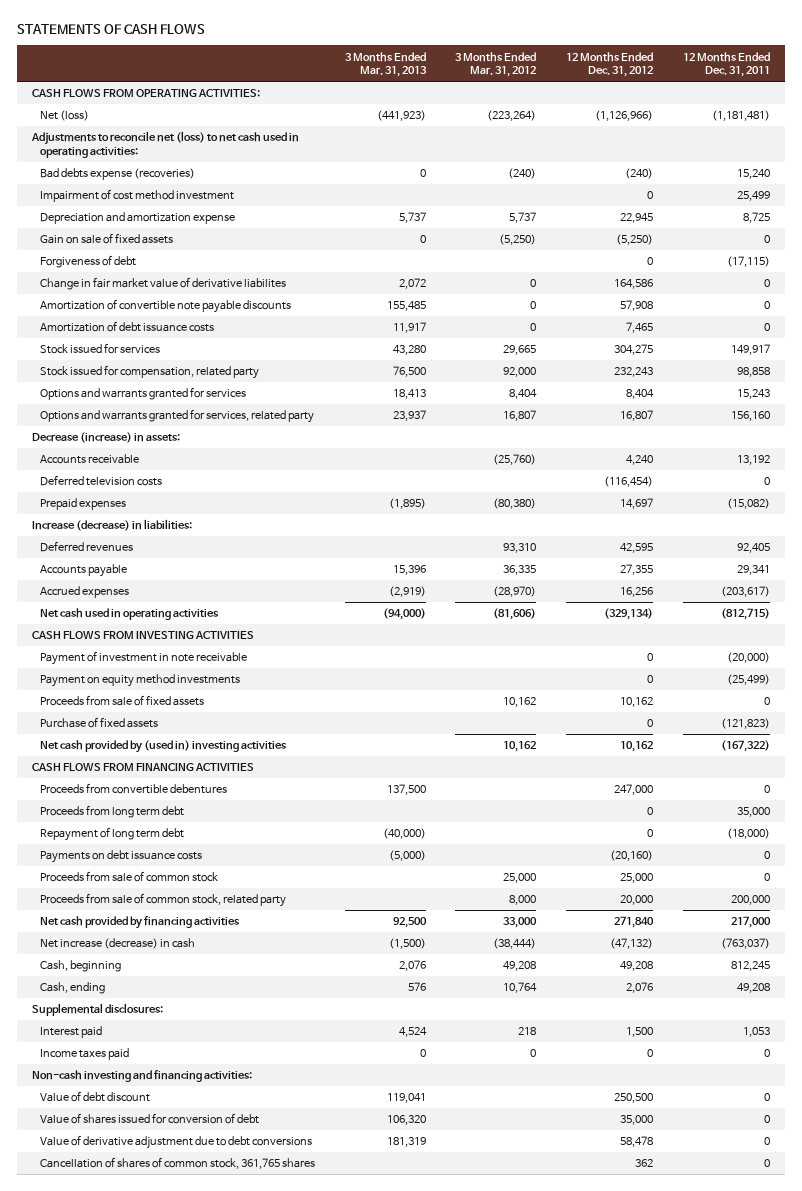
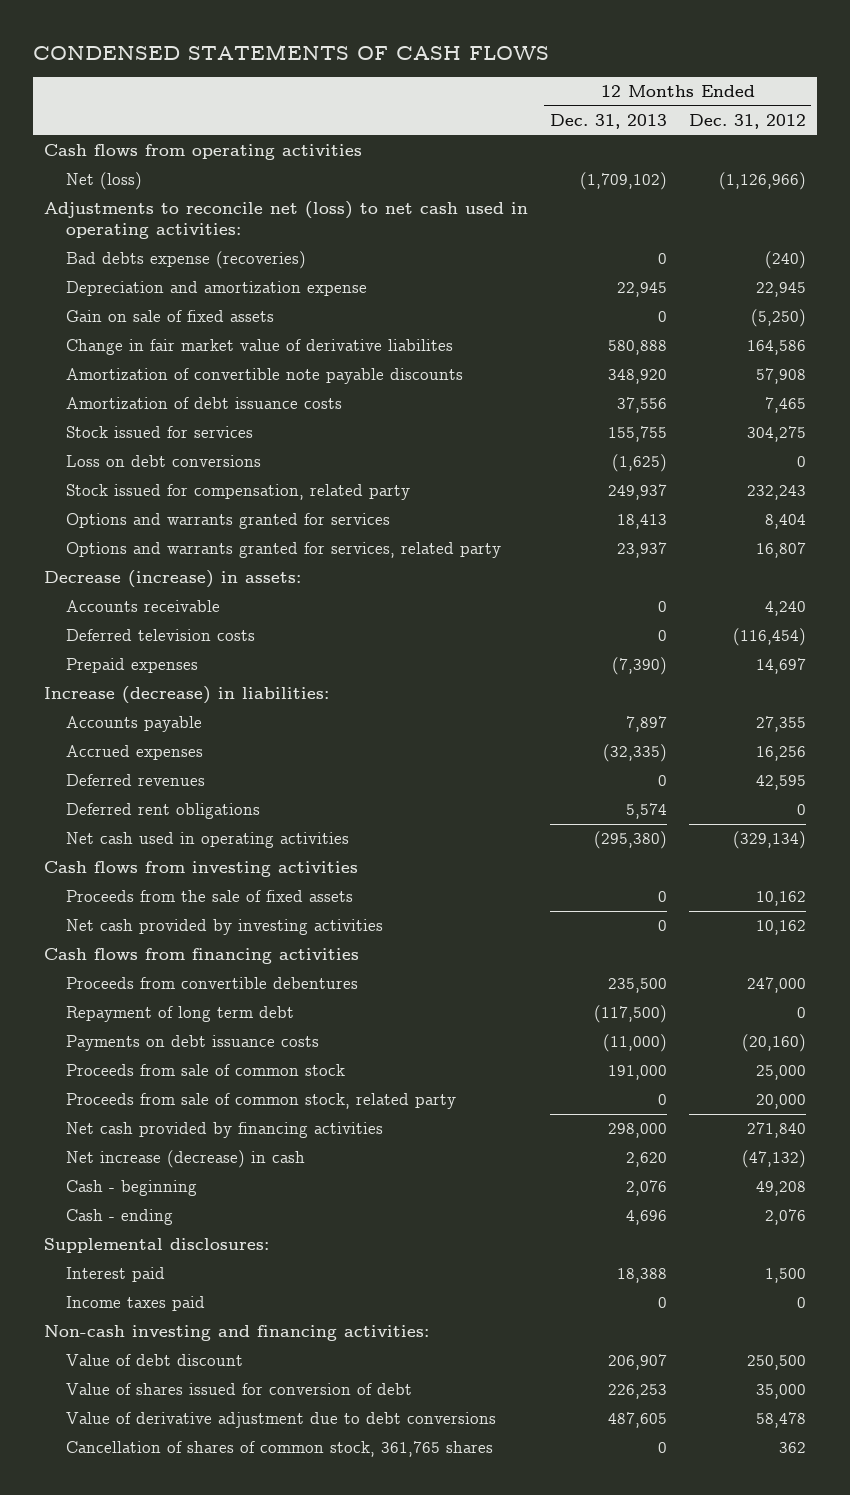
- STATEMENTS OF CASH FLOWS
+ CONDENSED STATEMENTS OF CASH FLOWS
- | 3 Months Ended Mar. 31, 2013 | 3 Months Ended Mar. 31, 2012 | 12 Months Ended Dec. 31, 2012 | 12 Months Ended Dec. 31, 2011
+ | 12 Months Ended Dec. 31, 2013 | 12 Months Ended Dec. 31, 2012
- CASH FLOWS FROM OPERATING ACTIVITIES:
+ Cash flows from operating activities
- Impairment of cost method investment | | | 0 | 25,499
- Forgiveness of debt | | | 0 | (17,115)
+ Loss on debt conversions | (1,625) | 0
moved down: Deferred revenues | 0 | 42,595
+ Deferred rent obligations | 5,574 | 0
- CASH FLOWS FROM INVESTING ACTIVITIES
- Payment of investment in note receivable | | | 0 | (20,000)
- Payment on equity method investments | | | 0 | (25,499)
- Proceeds from sale of fixed assets | | 10,162 | 10,162 | 0
- Purchase of fixed assets | | | 0 | (121,823)
- Net cash provided by (used in) investing activities | | 10,162 | 10,162 | (167,322)
- CASH FLOWS FROM FINANCING ACTIVITIES
+ Cash flows from investing activities
+ Proceeds from the sale of fixed assets | 0 | 10,162
+ Net cash provided by investing activities | 0 | 10,162
+ Cash flows from financing activities
- Proceeds from long term debt | | | 0 | 35,000
- Cash, beginning | 2,076 | 49,208 | 49,208 | 812,245
- Cash, ending | 576 | 10,764 | 2,076 | 49,208
+ Cash - beginning | 2,076 | 49,208
+ Cash - ending | 4,696 | 2,076

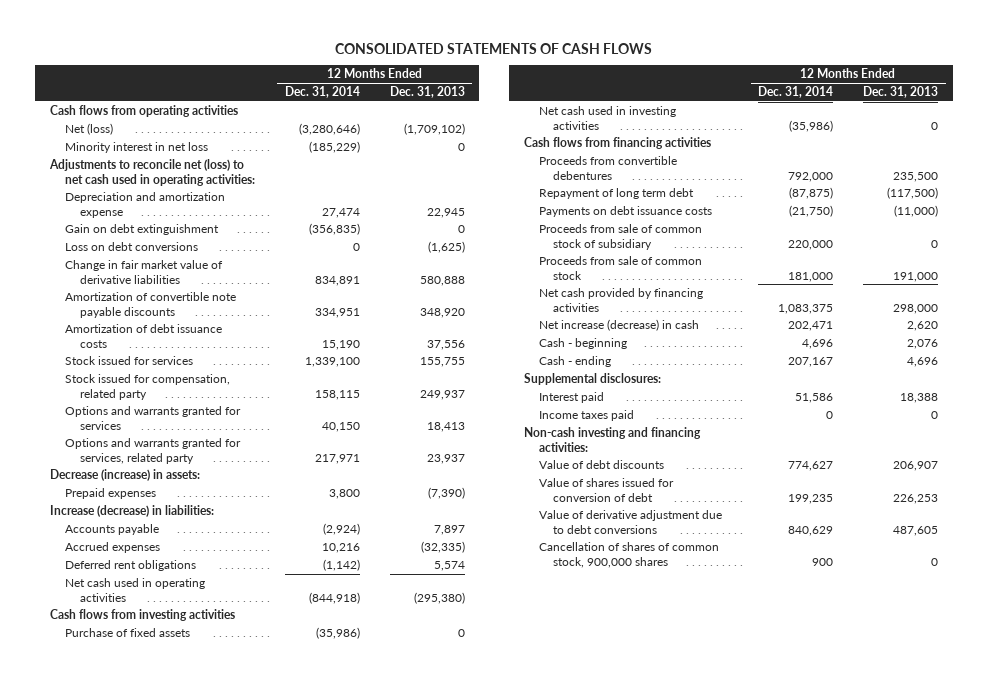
- CONDENSED STATEMENTS OF CASH FLOWS
+ CONSOLIDATED STATEMENTS OF CASH FLOWS
- | 12 Months Ended Dec. 31, 2013 | 12 Months Ended Dec. 31, 2012
+ | 12 Months Ended Dec. 31, 2014 | 12 Months Ended Dec. 31, 2013
+ Minority interest in net loss | (185,229) | 0
- Bad debts expense (recoveries) | 0 | (240)
- Gain on sale of fixed assets | 0 | (5,250)
- Change in fair market value of derivative liabilites | 580,888 | 164,586
+ Gain on debt extinguishment | (356,835) | 0
moved up: Loss on debt conversions | 0 | (1,625)
+ Change in fair market value of derivative liabilities | 834,891 | 580,888
- Accounts receivable | 0 | 4,240
- Deferred television costs | 0 | (116,454)
- Deferred revenues | 0 | 42,595
- Proceeds from the sale of fixed assets | 0 | 10,162
- Net cash provided by investing activities | 0 | 10,162
+ Purchase of fixed assets | (35,986) | 0
+ Net cash used in investing activities | (35,986) | 0
+ Proceeds from sale of common stock of subsidiary | 220,000 | 0
- Proceeds from sale of common stock, related party | 0 | 20,000
- Value of debt discount | 206,907 | 250,500
+ Value of debt discounts | 774,627 | 206,907
- Cancellation of shares of common stock, 361,765 shares | 0 | 362
+ Cancellation of shares of common stock, 900,000 shares | 900 | 0

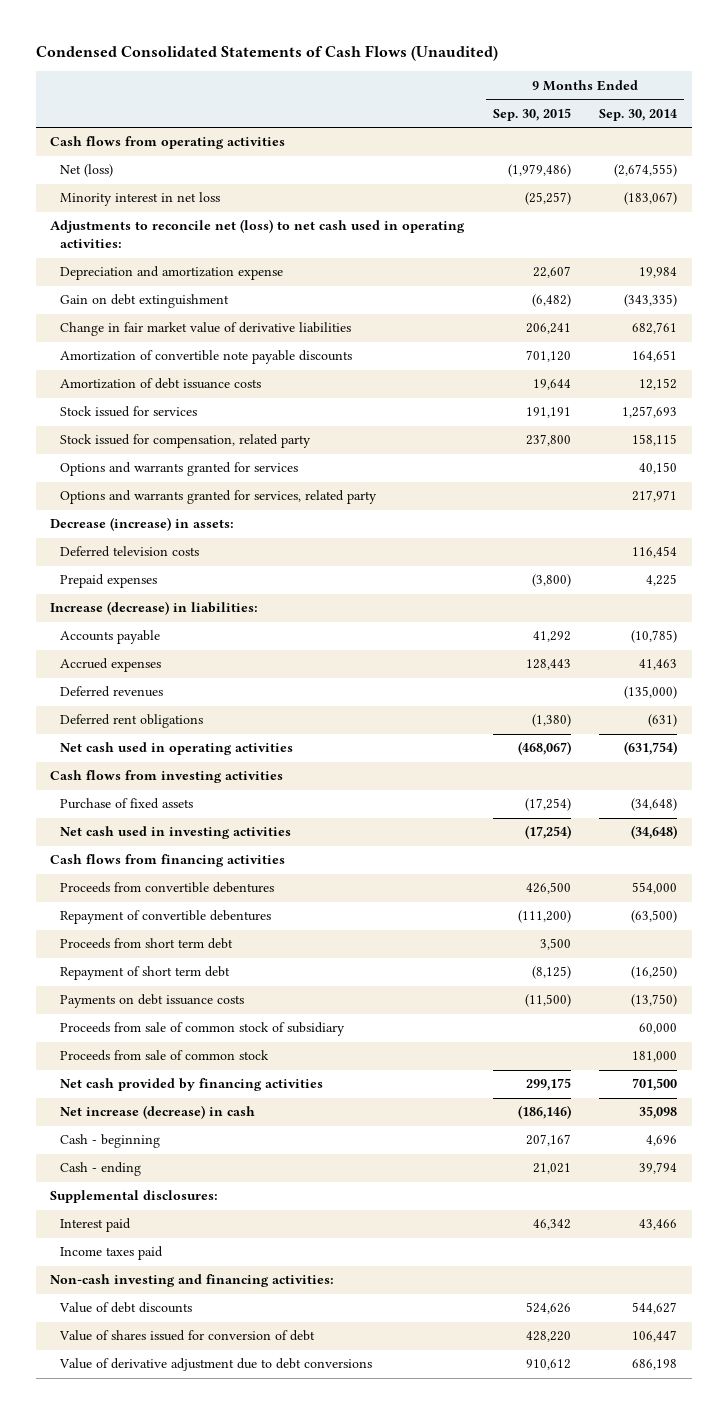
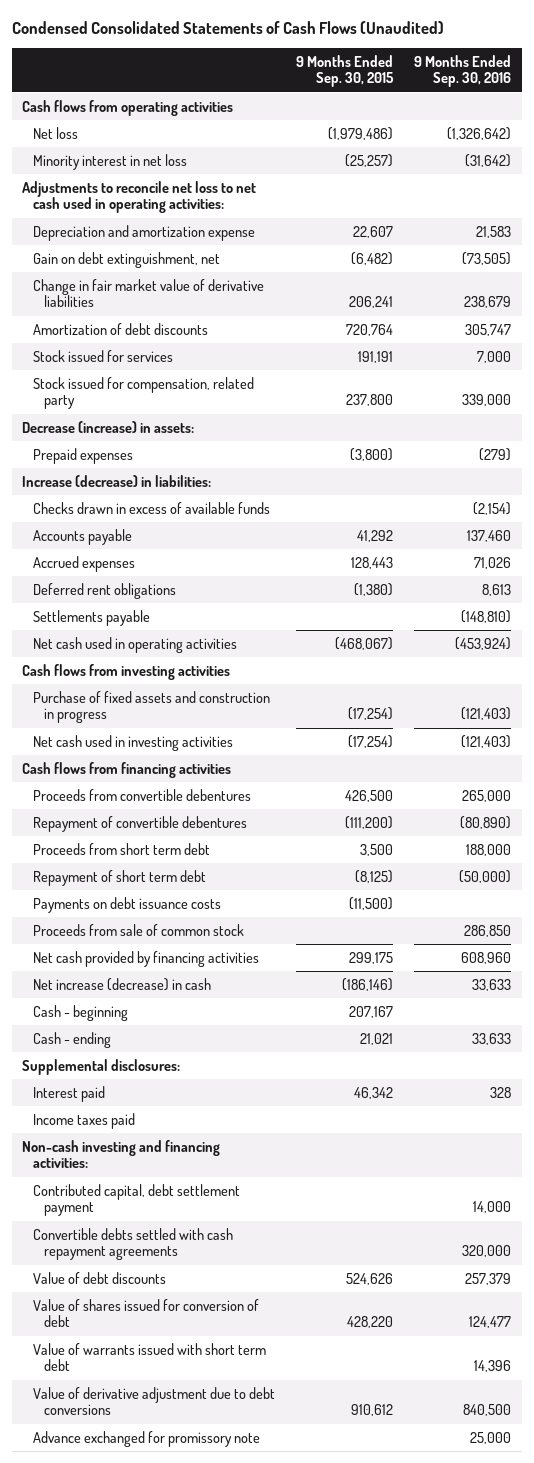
- | 9 Months Ended Sep. 30, 2015 | 9 Months Ended Sep. 30, 2014
+ | 9 Months Ended Sep. 30, 2015 | 9 Months Ended Sep. 30, 2016
- Net (loss) | (1,979,486) | (2,674,555)
+ Net loss | (1,979,486) | (1,326,642)
- Adjustments to reconcile net (loss) to net cash used in operating activities:
+ Adjustments to reconcile net loss to net cash used in operating activities:
- Gain on debt extinguishment | (6,482) | (343,335)
+ Gain on debt extinguishment, net | (6,482) | (73,505)
- Amortization of convertible note payable discounts | 701,120 | 164,651
- Amortization of debt issuance costs | 19,644 | 12,152
+ Amortization of debt discounts | 720,764 | 305,747
- Options and warrants granted for services | | 40,150
- Options and warrants granted for services, related party | | 217,971
- Deferred television costs | | 116,454
+ Checks drawn in excess of available funds | | (2,154)
- Deferred revenues | | (135,000)
+ Settlements payable | | (148,810)
- Purchase of fixed assets | (17,254) | (34,648)
+ Purchase of fixed assets and construction in progress | (17,254) | (121,403)
- Proceeds from sale of common stock of subsidiary | | 60,000
+ Contributed capital, debt settlement payment | | 14,000
+ Convertible debts settled with cash repayment agreements | | 320,000
+ Value of warrants issued with short term debt | | 14,396
+ Advance exchanged for promissory note | | 25,000

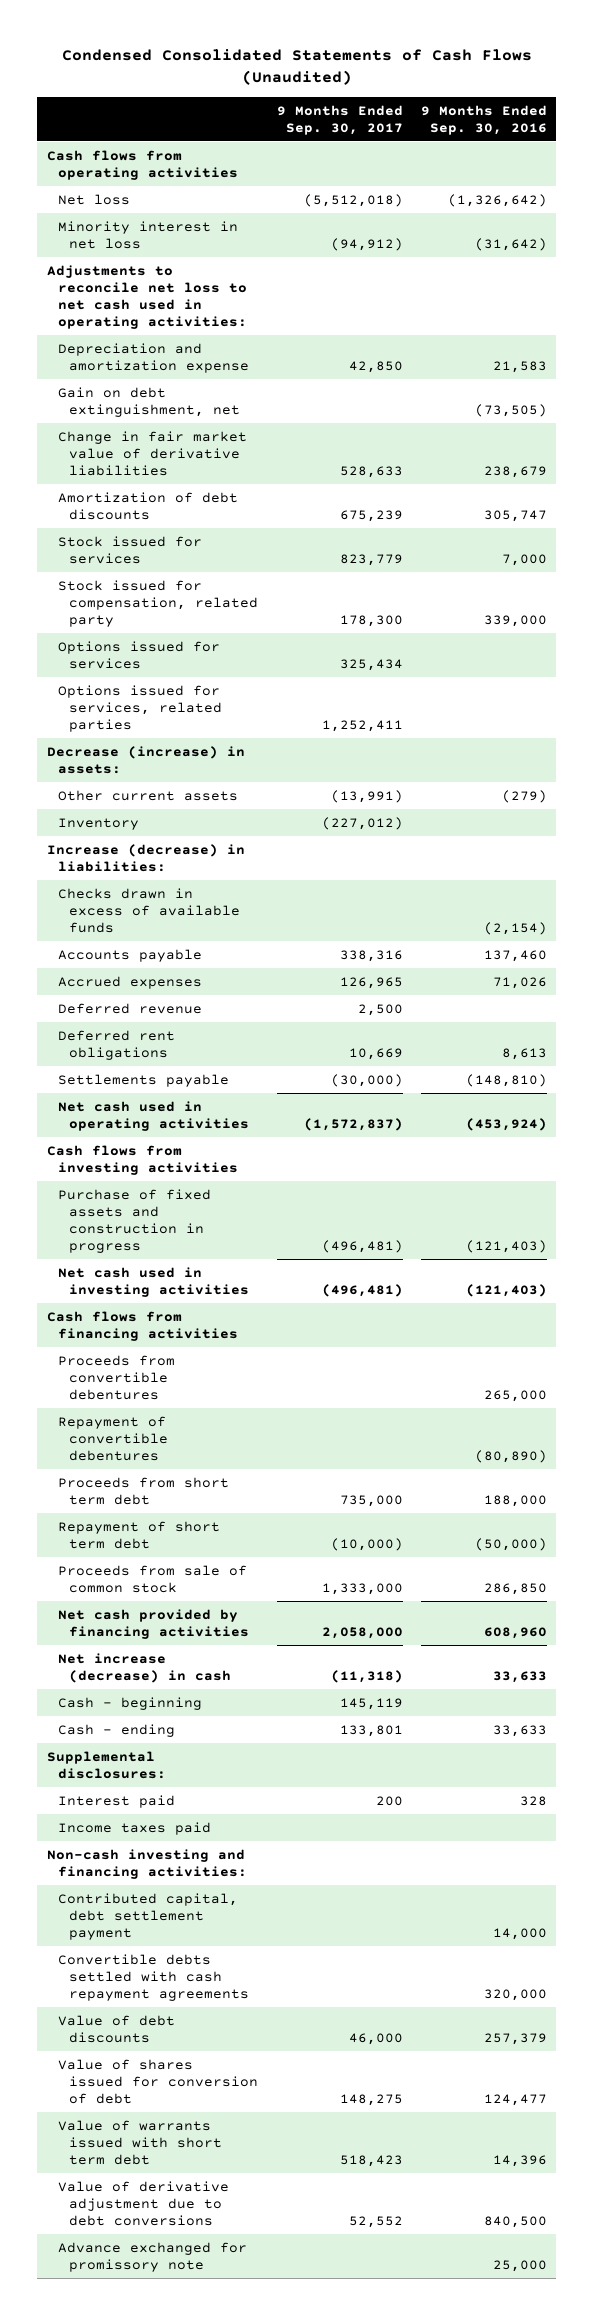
- | 9 Months Ended Sep. 30, 2015 | 9 Months Ended Sep. 30, 2016
+ | 9 Months Ended Sep. 30, 2017 | 9 Months Ended Sep. 30, 2016
+ Options issued for services | 325,434 |
+ Options issued for services, related parties | 1,252,411 |
- Prepaid expenses | (3,800) | (279)
+ Other current assets | (13,991) | (279)
+ Inventory | (227,012) |
+ Deferred revenue | 2,500 |
- Payments on debt issuance costs | (11,500) |

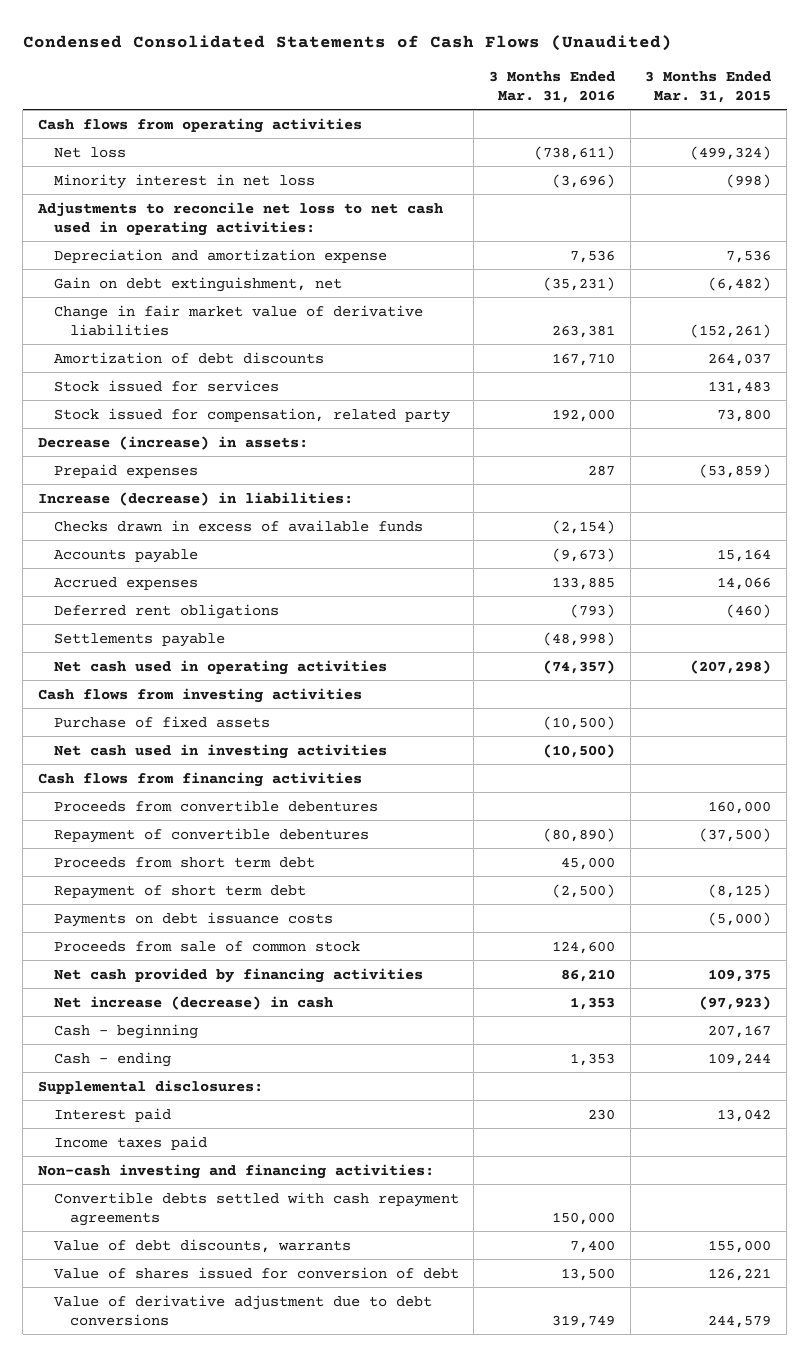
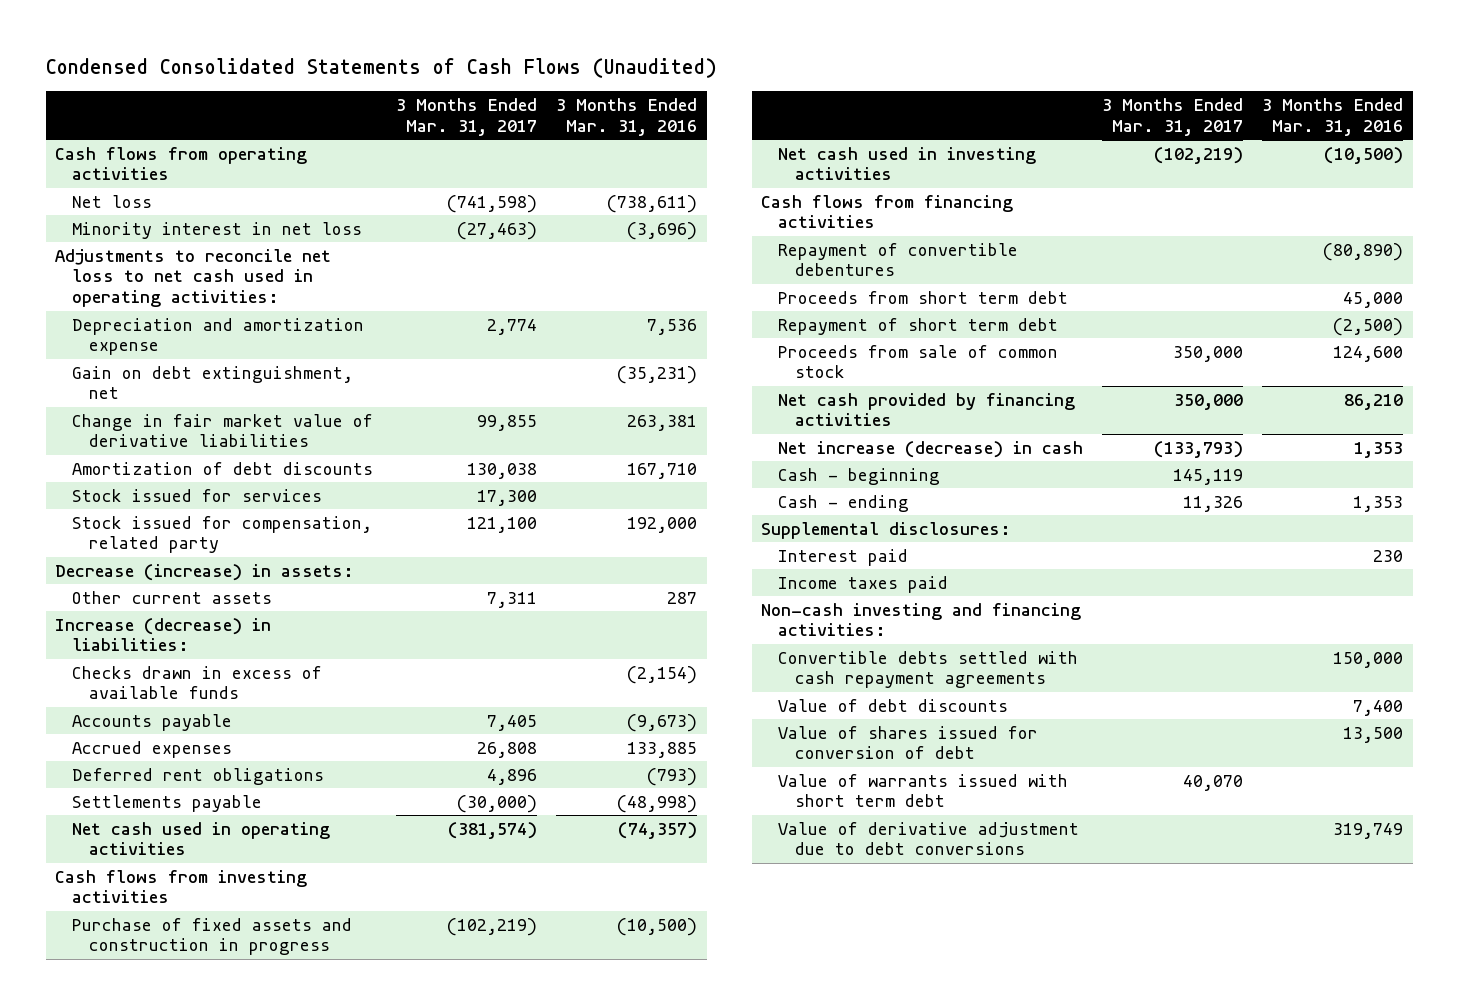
- | 3 Months Ended Mar. 31, 2016 | 3 Months Ended Mar. 31, 2015
+ | 3 Months Ended Mar. 31, 2017 | 3 Months Ended Mar. 31, 2016
- Prepaid expenses | 287 | (53,859)
+ Other current assets | 7,311 | 287
- Purchase of fixed assets | (10,500) |
+ Purchase of fixed assets and construction in progress | (102,219) | (10,500)
- Proceeds from convertible debentures | | 160,000
- Payments on debt issuance costs | | (5,000)
- Value of debt discounts, warrants | 7,400 | 155,000
+ Value of debt discounts | | 7,400
+ Value of warrants issued with short term debt | 40,070 |

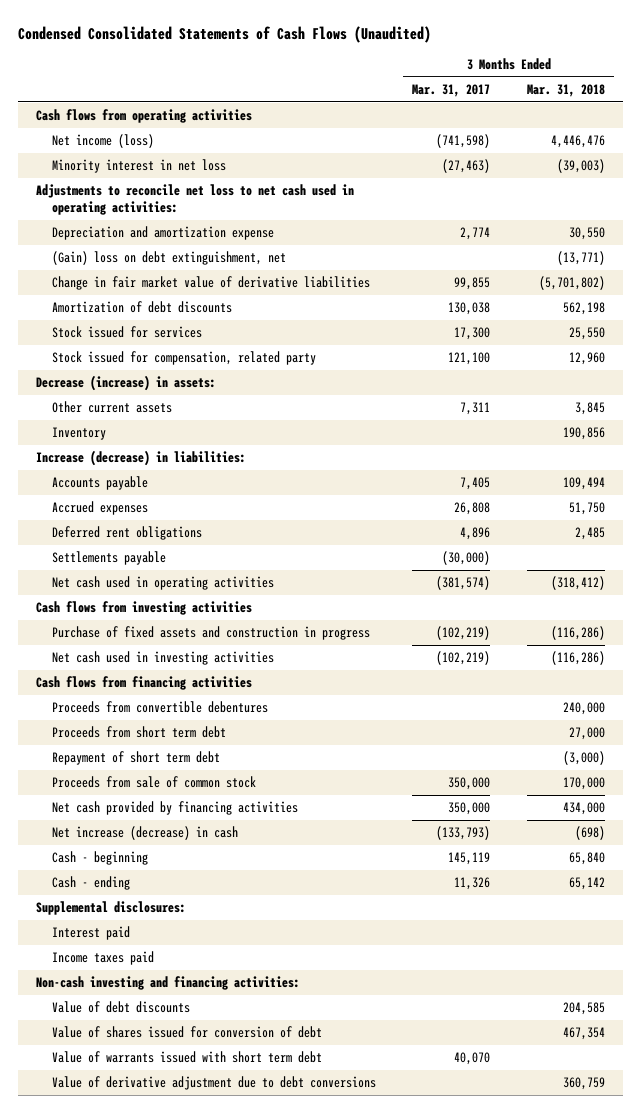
- | 3 Months Ended Mar. 31, 2017 | 3 Months Ended Mar. 31, 2016
+ | 3 Months Ended Mar. 31, 2017 | 3 Months Ended Mar. 31, 2018
- Net loss | (741,598) | (738,611)
+ Net income (loss) | (741,598) | 4,446,476
- Gain on debt extinguishment, net | | (35,231)
+ (Gain) loss on debt extinguishment, net | | (13,771)
+ Inventory | | 190,856
- Checks drawn in excess of available funds | | (2,154)
- Repayment of convertible debentures | | (80,890)
+ Proceeds from convertible debentures | | 240,000
- Convertible debts settled with cash repayment agreements | | 150,000

